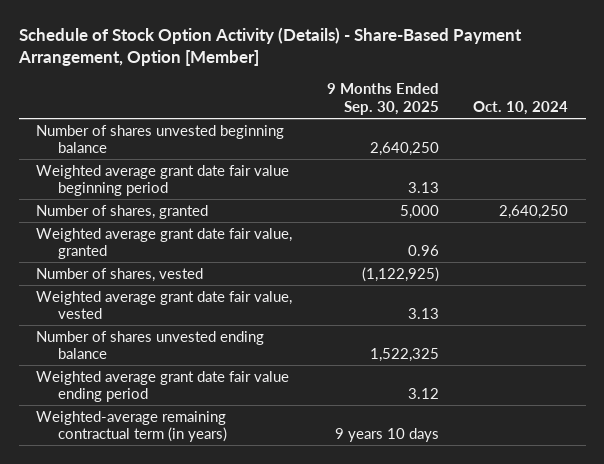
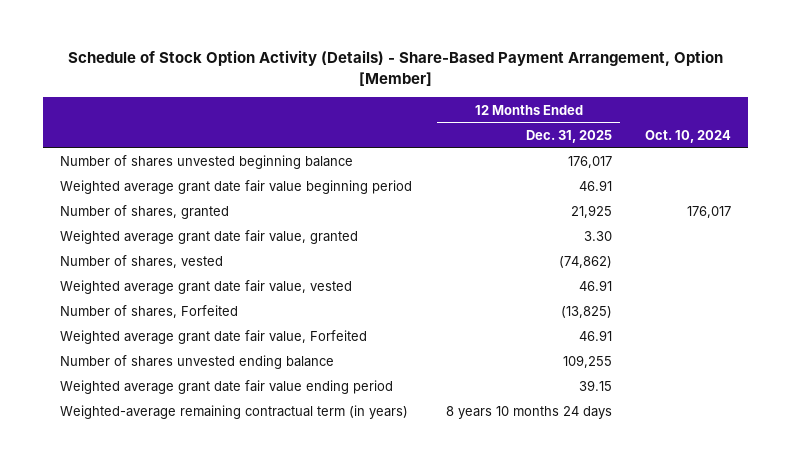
- | 9 Months Ended Sep. 30, 2025 | Oct. 10, 2024
+ | 12 Months Ended Dec. 31, 2025 | Oct. 10, 2024
- Number of shares, granted | 5,000 | 2,640,250
+ Number of shares, granted | 21,925 | 176,017
+ Number of shares, Forfeited | (13,825) |
+ Weighted average grant date fair value, Forfeited | 46.91 |

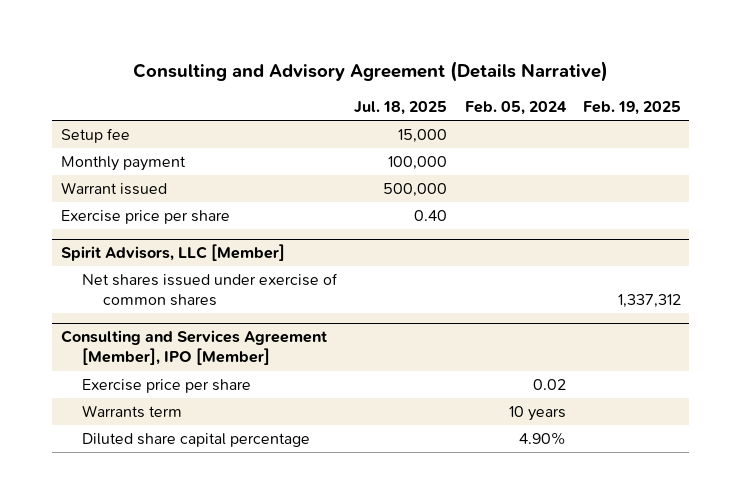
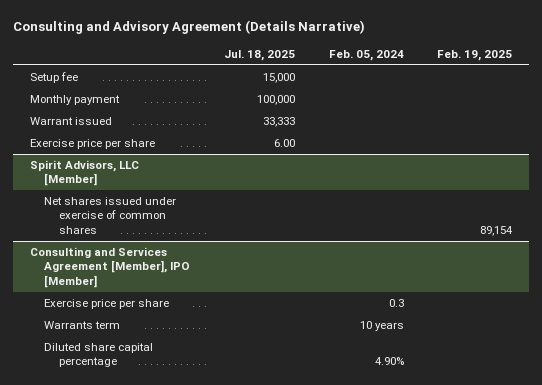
- Warrant issued | 500,000 | |
- Exercise price per share | 0.40 | |
+ Warrant issued | 33,333 | |
+ Exercise price per share | 6.00 | |
@ Spirit Advisors, LLC [Member]
- Net shares issued under exercise of common shares | | | 1,337,312
+ Net shares issued under exercise of common shares | | | 89,154
@ Consulting and Services Agreement [Member], IPO [Member]
- Exercise price per share | | 0.02 |
+ Exercise price per share | | 0.3 |

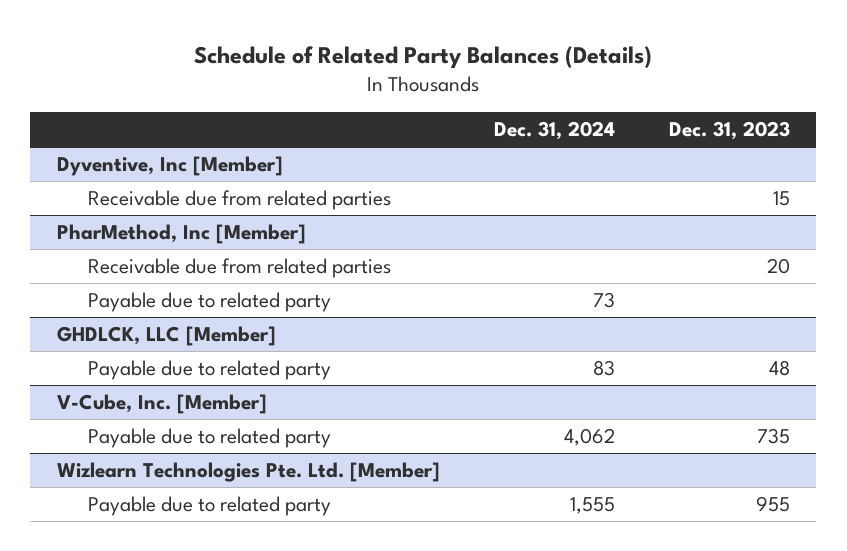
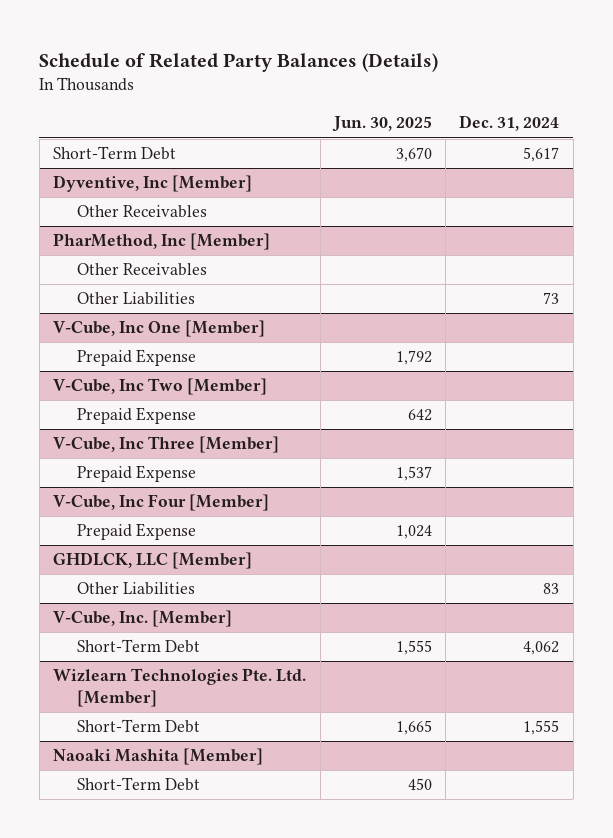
- | Dec. 31, 2024 | Dec. 31, 2023
+ | Jun. 30, 2025 | Dec. 31, 2024
+ Short-Term Debt | 3,670 | 5,617
@ Dyventive, Inc [Member]
- Receivable due from related parties | | 15
+ Other Receivables
@ PharMethod, Inc [Member]
- Receivable due from related parties | | 20
- Payable due to related party | 73 |
+ Other Receivables
+ Other Liabilities | | 73
+ V-Cube, Inc One [Member]
+ Prepaid Expense | 1,792 |
+ V-Cube, Inc Two [Member]
+ Prepaid Expense | 642 |
+ V-Cube, Inc Three [Member]
+ Prepaid Expense | 1,537 |
+ V-Cube, Inc Four [Member]
+ Prepaid Expense | 1,024 |
@ GHDLCK, LLC [Member]
- Payable due to related party | 83 | 48
+ Other Liabilities | | 83
@ V-Cube, Inc. [Member]
- Payable due to related party | 4,062 | 735
+ Short-Term Debt | 1,555 | 4,062
@ Wizlearn Technologies Pte. Ltd. [Member]
- Payable due to related party | 1,555 | 955
+ Short-Term Debt | 1,665 | 1,555
+ Naoaki Mashita [Member]
+ Short-Term Debt | 450 |

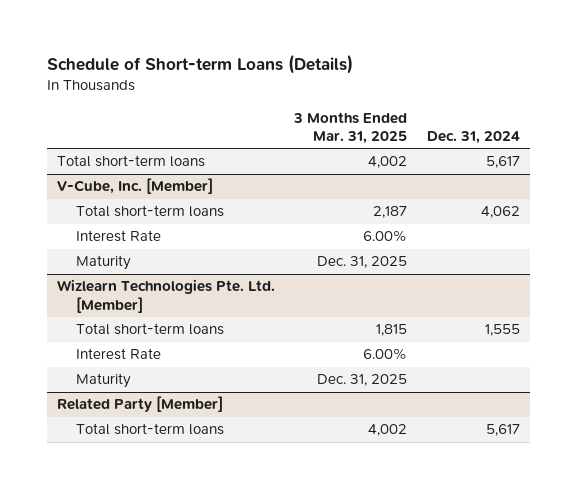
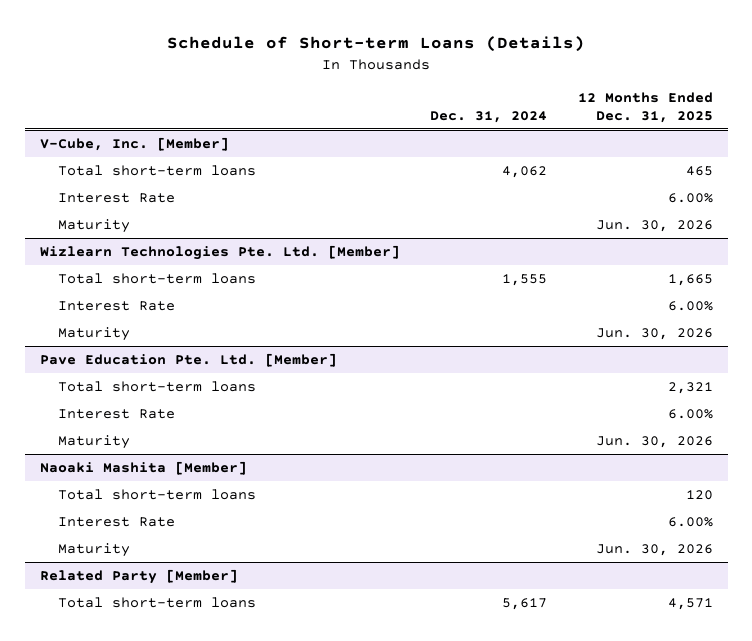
- | 3 Months Ended Mar. 31, 2025 | Dec. 31, 2024
+ | Dec. 31, 2024 | 12 Months Ended Dec. 31, 2025
- Total short-term loans | 4,002 | 5,617
+ Pave Education Pte. Ltd. [Member]
+ Total short-term loans | | 2,321
+ Interest Rate | | 6.00%
+ Maturity | | Jun. 30, 2026
+ Naoaki Mashita [Member]
+ Total short-term loans | | 120
+ Interest Rate | | 6.00%
+ Maturity | | Jun. 30, 2026

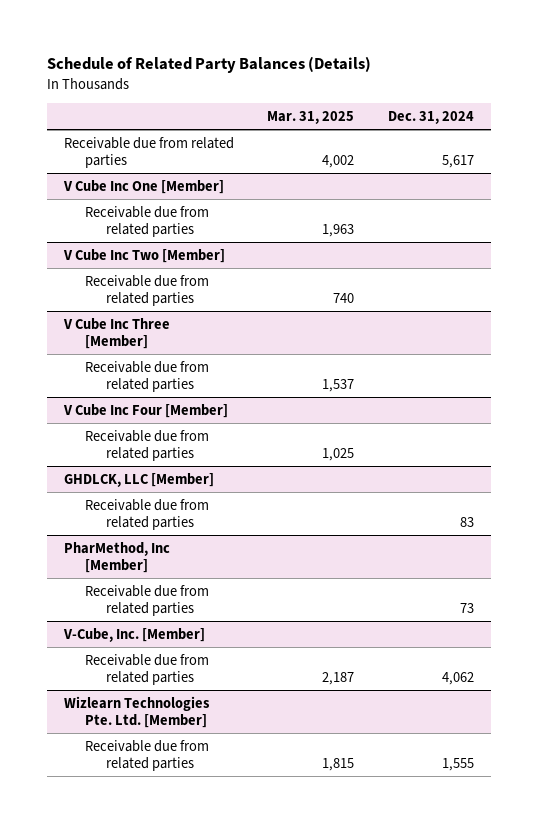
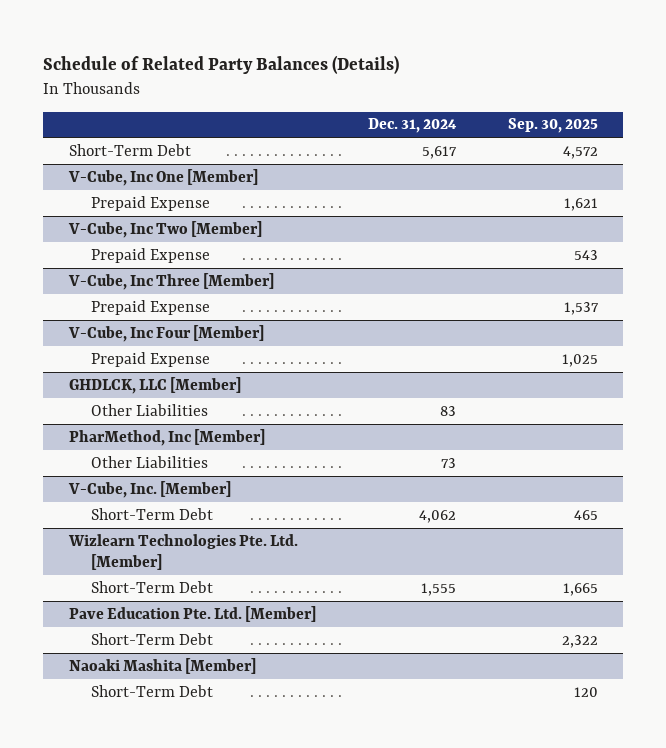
- | Mar. 31, 2025 | Dec. 31, 2024
+ | Dec. 31, 2024 | Sep. 30, 2025
- Receivable due from related parties | 4,002 | 5,617
- V Cube Inc One [Member]
- Receivable due from related parties | 1,963 |
- V Cube Inc Two [Member]
- Receivable due from related parties | 740 |
- V Cube Inc Three [Member]
- Receivable due from related parties | 1,537 |
- V Cube Inc Four [Member]
- Receivable due from related parties | 1,025 |
+ Short-Term Debt | 5,617 | 4,572
+ V-Cube, Inc One [Member]
+ Prepaid Expense | | 1,621
+ V-Cube, Inc Two [Member]
+ Prepaid Expense | | 543
+ V-Cube, Inc Three [Member]
+ Prepaid Expense | | 1,537
+ V-Cube, Inc Four [Member]
+ Prepaid Expense | | 1,025
@ GHDLCK, LLC [Member]
- Receivable due from related parties | | 83
+ Other Liabilities | 83 |
@ PharMethod, Inc [Member]
- Receivable due from related parties | | 73
+ Other Liabilities | 73 |
@ V-Cube, Inc. [Member]
- Receivable due from related parties | 2,187 | 4,062
+ Short-Term Debt | 4,062 | 465
@ Wizlearn Technologies Pte. Ltd. [Member]
- Receivable due from related parties | 1,815 | 1,555
+ Short-Term Debt | 1,555 | 1,665
+ Pave Education Pte. Ltd. [Member]
+ Short-Term Debt | | 2,322
+ Naoaki Mashita [Member]
+ Short-Term Debt | | 120

